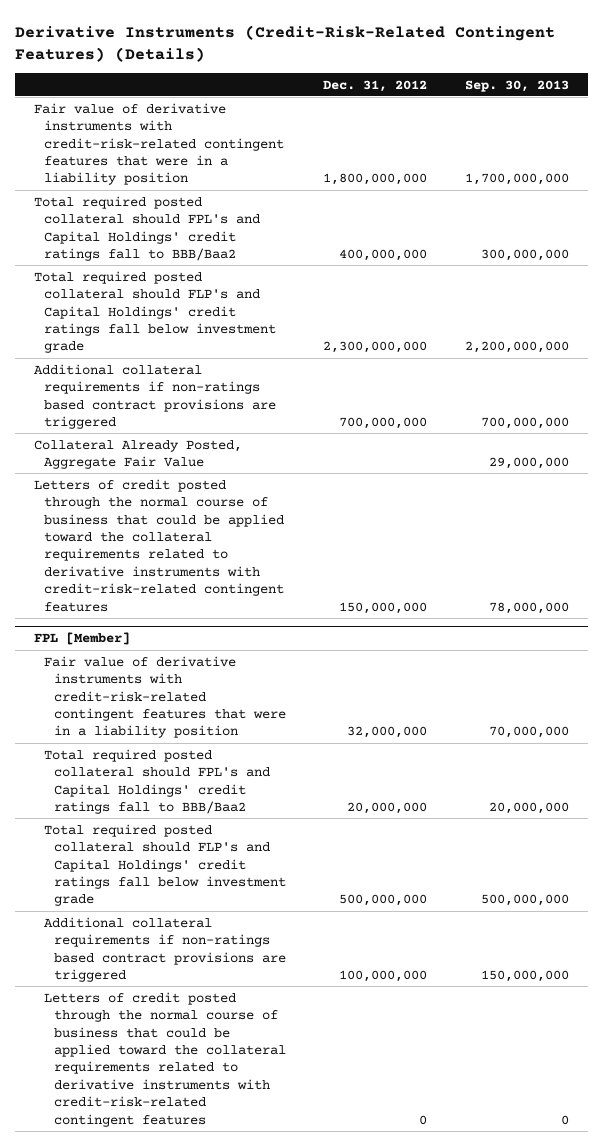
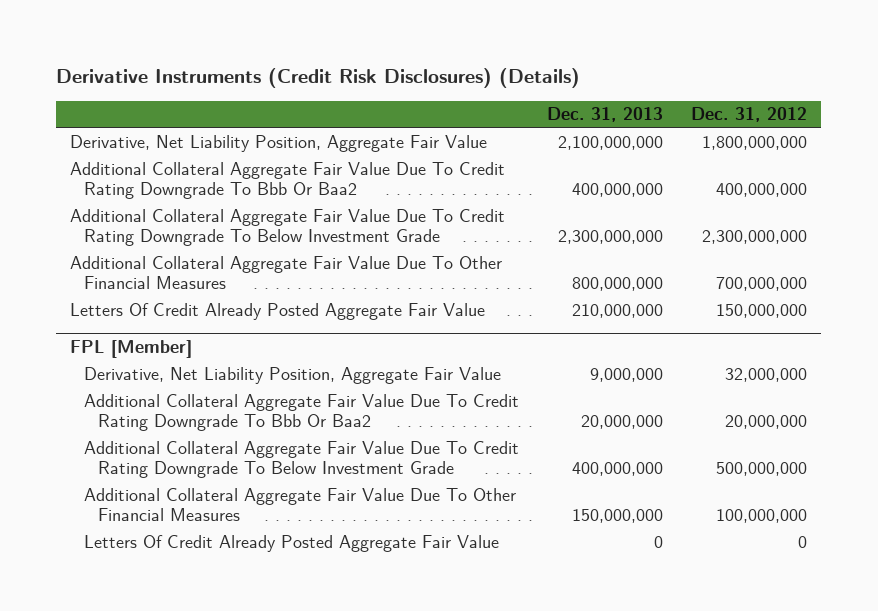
- Derivative Instruments (Credit-Risk-Related Contingent Features) (Details)
+ Derivative Instruments (Credit Risk Disclosures) (Details)
- | Dec. 31, 2012 | Sep. 30, 2013
+ | Dec. 31, 2013 | Dec. 31, 2012
- Fair value of derivative instruments with credit-risk-related contingent features that were in a liability position | 1,800,000,000 | 1,700,000,000
- Total required posted collateral should FPL's and Capital Holdings' credit ratings fall to BBB/Baa2 | 400,000,000 | 300,000,000
- Total required posted collateral should FLP's and Capital Holdings' credit ratings fall below investment grade | 2,300,000,000 | 2,200,000,000
- Additional collateral requirements if non-ratings based contract provisions are triggered | 700,000,000 | 700,000,000
- Collateral Already Posted, Aggregate Fair Value | | 29,000,000
- Letters of credit posted through the normal course of business that could be applied toward the collateral requirements related to derivative instruments with credit-risk-related contingent features | 150,000,000 | 78,000,000
+ Derivative, Net Liability Position, Aggregate Fair Value | 2,100,000,000 | 1,800,000,000
+ Additional Collateral Aggregate Fair Value Due To Credit Rating Downgrade To Bbb Or Baa2 | 400,000,000 | 400,000,000
+ Additional Collateral Aggregate Fair Value Due To Credit Rating Downgrade To Below Investment Grade | 2,300,000,000 | 2,300,000,000
+ Additional Collateral Aggregate Fair Value Due To Other Financial Measures | 800,000,000 | 700,000,000
+ Letters Of Credit Already Posted Aggregate Fair Value | 210,000,000 | 150,000,000
@ FPL [Member]
- Fair value of derivative instruments with credit-risk-related contingent features that were in a liability position | 32,000,000 | 70,000,000
- Total required posted collateral should FPL's and Capital Holdings' credit ratings fall to BBB/Baa2 | 20,000,000 | 20,000,000
- Total required posted collateral should FLP's and Capital Holdings' credit ratings fall below investment grade | 500,000,000 | 500,000,000
- Additional collateral requirements if non-ratings based contract provisions are triggered | 100,000,000 | 150,000,000
- Letters of credit posted through the normal course of business that could be applied toward the collateral requirements related to derivative instruments with credit-risk-related contingent features | 0 | 0
+ Derivative, Net Liability Position, Aggregate Fair Value | 9,000,000 | 32,000,000
+ Additional Collateral Aggregate Fair Value Due To Credit Rating Downgrade To Bbb Or Baa2 | 20,000,000 | 20,000,000
+ Additional Collateral Aggregate Fair Value Due To Credit Rating Downgrade To Below Investment Grade | 400,000,000 | 500,000,000
+ Additional Collateral Aggregate Fair Value Due To Other Financial Measures | 150,000,000 | 100,000,000
+ Letters Of Credit Already Posted Aggregate Fair Value | 0 | 0

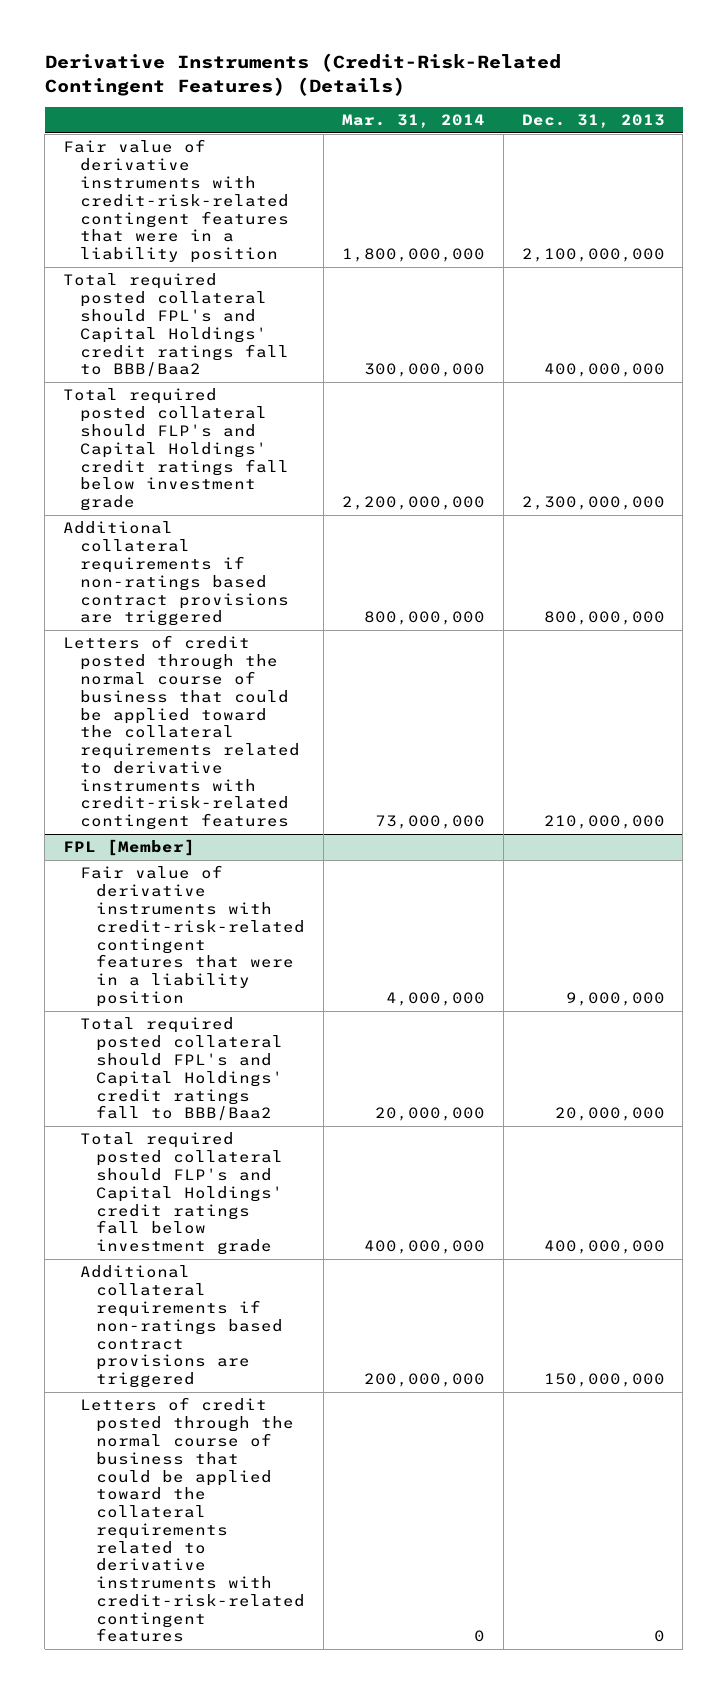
- Derivative Instruments (Credit Risk Disclosures) (Details)
+ Derivative Instruments (Credit-Risk-Related Contingent Features) (Details)
- | Dec. 31, 2013 | Dec. 31, 2012
+ | Mar. 31, 2014 | Dec. 31, 2013
- Derivative, Net Liability Position, Aggregate Fair Value | 2,100,000,000 | 1,800,000,000
- Additional Collateral Aggregate Fair Value Due To Credit Rating Downgrade To Bbb Or Baa2 | 400,000,000 | 400,000,000
- Additional Collateral Aggregate Fair Value Due To Credit Rating Downgrade To Below Investment Grade | 2,300,000,000 | 2,300,000,000
- Additional Collateral Aggregate Fair Value Due To Other Financial Measures | 800,000,000 | 700,000,000
- Letters Of Credit Already Posted Aggregate Fair Value | 210,000,000 | 150,000,000
+ Fair value of derivative instruments with credit-risk-related contingent features that were in a liability position | 1,800,000,000 | 2,100,000,000
+ Total required posted collateral should FPL's and Capital Holdings' credit ratings fall to BBB/Baa2 | 300,000,000 | 400,000,000
+ Total required posted collateral should FLP's and Capital Holdings' credit ratings fall below investment grade | 2,200,000,000 | 2,300,000,000
+ Additional collateral requirements if non-ratings based contract provisions are triggered | 800,000,000 | 800,000,000
+ Letters of credit posted through the normal course of business that could be applied toward the collateral requirements related to derivative instruments with credit-risk-related contingent features | 73,000,000 | 210,000,000
@ FPL [Member]
- Derivative, Net Liability Position, Aggregate Fair Value | 9,000,000 | 32,000,000
- Additional Collateral Aggregate Fair Value Due To Credit Rating Downgrade To Bbb Or Baa2 | 20,000,000 | 20,000,000
- Additional Collateral Aggregate Fair Value Due To Credit Rating Downgrade To Below Investment Grade | 400,000,000 | 500,000,000
- Additional Collateral Aggregate Fair Value Due To Other Financial Measures | 150,000,000 | 100,000,000
- Letters Of Credit Already Posted Aggregate Fair Value | 0 | 0
+ Fair value of derivative instruments with credit-risk-related contingent features that were in a liability position | 4,000,000 | 9,000,000
+ Total required posted collateral should FPL's and Capital Holdings' credit ratings fall to BBB/Baa2 | 20,000,000 | 20,000,000
+ Total required posted collateral should FLP's and Capital Holdings' credit ratings fall below investment grade | 400,000,000 | 400,000,000
+ Additional collateral requirements if non-ratings based contract provisions are triggered | 200,000,000 | 150,000,000
+ Letters of credit posted through the normal course of business that could be applied toward the collateral requirements related to derivative instruments with credit-risk-related contingent features | 0 | 0

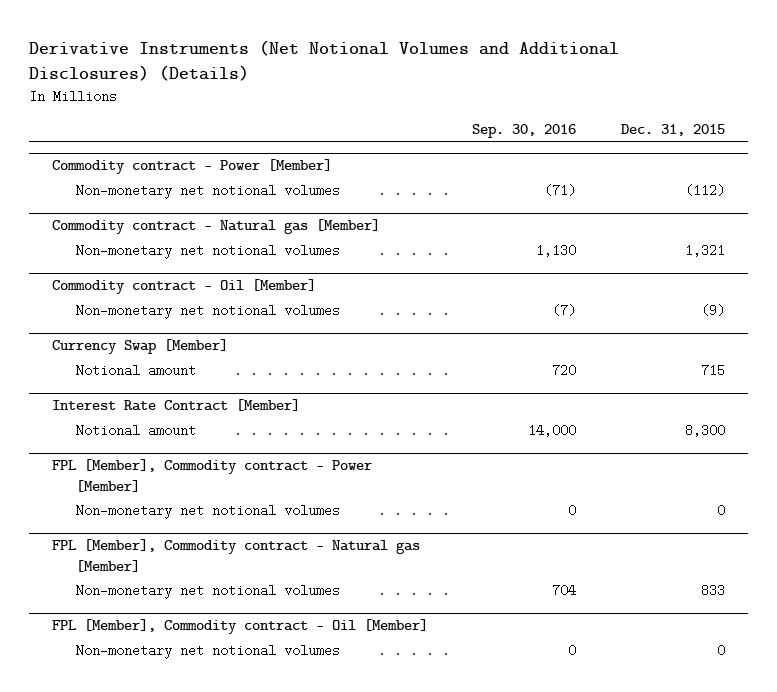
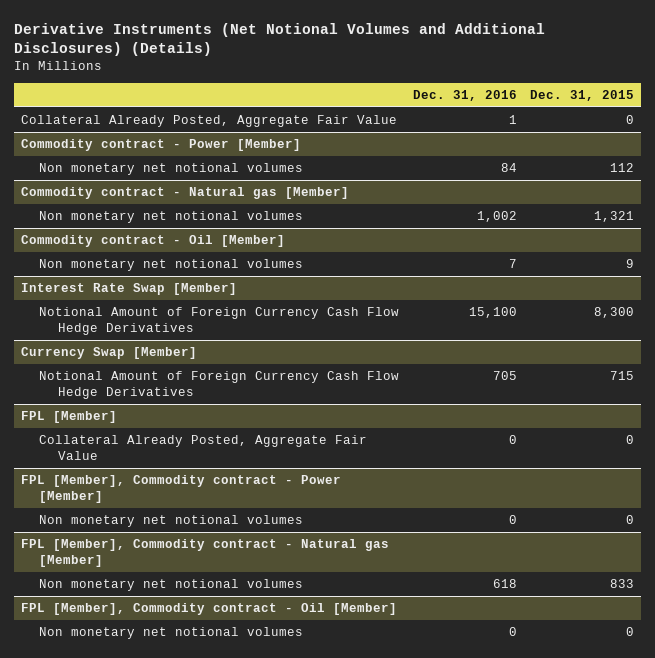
- | Sep. 30, 2016 | Dec. 31, 2015
+ | Dec. 31, 2016 | Dec. 31, 2015
+ Collateral Already Posted, Aggregate Fair Value | 1 | 0
@ Commodity contract - Power [Member]
- Non-monetary net notional volumes | (71) | (112)
+ Non monetary net notional volumes | 84 | 112
@ Commodity contract - Natural gas [Member]
- Non-monetary net notional volumes | 1,130 | 1,321
+ Non monetary net notional volumes | 1,002 | 1,321
@ Commodity contract - Oil [Member]
- Non-monetary net notional volumes | (7) | (9)
+ Non monetary net notional volumes | 7 | 9
+ Interest Rate Swap [Member]
+ Notional Amount of Foreign Currency Cash Flow Hedge Derivatives | 15,100 | 8,300
@ Currency Swap [Member]
- Notional amount | 720 | 715
- Interest Rate Contract [Member]
- Notional amount | 14,000 | 8,300
@ Currency Swap [Member]
+ Notional Amount of Foreign Currency Cash Flow Hedge Derivatives | 705 | 715
+ FPL [Member]
+ Collateral Already Posted, Aggregate Fair Value | 0 | 0
@ FPL [Member], Commodity contract - Power [Member]
- Non-monetary net notional volumes | 0 | 0
+ Non monetary net notional volumes | 0 | 0
@ FPL [Member], Commodity contract - Natural gas [Member]
- Non-monetary net notional volumes | 704 | 833
+ Non monetary net notional volumes | 618 | 833
@ FPL [Member], Commodity contract - Oil [Member]
- Non-monetary net notional volumes | 0 | 0
+ Non monetary net notional volumes | 0 | 0

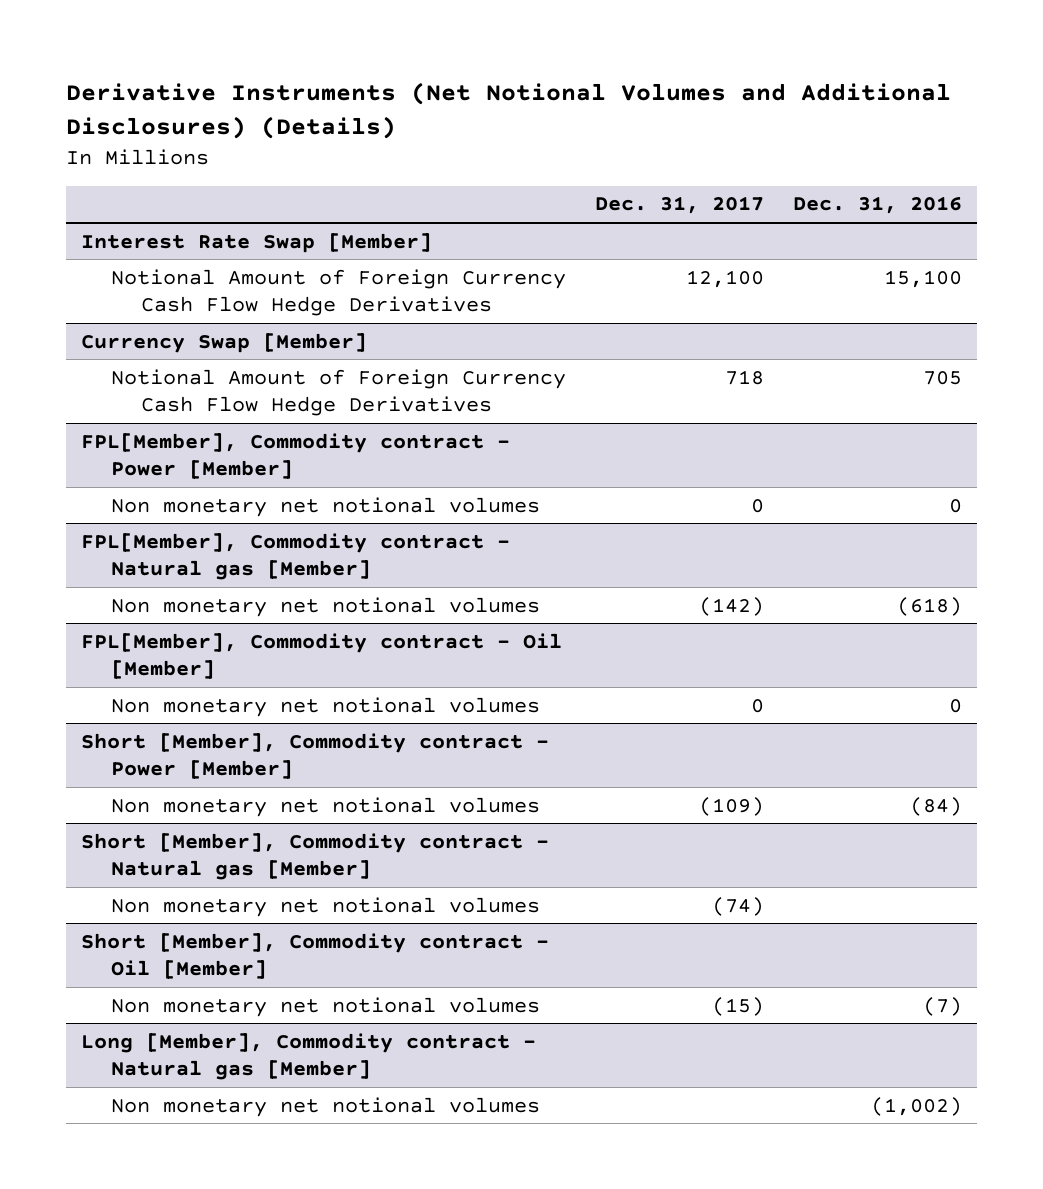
- | Dec. 31, 2016 | Dec. 31, 2015
+ | Dec. 31, 2017 | Dec. 31, 2016
- Collateral Already Posted, Aggregate Fair Value | 1 | 0
- Commodity contract - Power [Member]
- Non monetary net notional volumes | 84 | 112
- Commodity contract - Natural gas [Member]
- Non monetary net notional volumes | 1,002 | 1,321
- Commodity contract - Oil [Member]
- Non monetary net notional volumes | 7 | 9
- FPL [Member]
- Collateral Already Posted, Aggregate Fair Value | 0 | 0
- FPL [Member], Commodity contract - Power [Member]
+ FPL[Member], Commodity contract - Power [Member]
- FPL [Member], Commodity contract - Natural gas [Member]
- Non monetary net notional volumes | 618 | 833
- FPL [Member], Commodity contract - Oil [Member]
+ FPL[Member], Commodity contract - Natural gas [Member]
+ Non monetary net notional volumes | (142) | (618)
+ FPL[Member], Commodity contract - Oil [Member]
+ Short [Member], Commodity contract - Power [Member]
+ Non monetary net notional volumes | (109) | (84)
+ Short [Member], Commodity contract - Natural gas [Member]
+ Non monetary net notional volumes | (74) |
+ Short [Member], Commodity contract - Oil [Member]
+ Non monetary net notional volumes | (15) | (7)
+ Long [Member], Commodity contract - Natural gas [Member]
+ Non monetary net notional volumes | | (1,002)

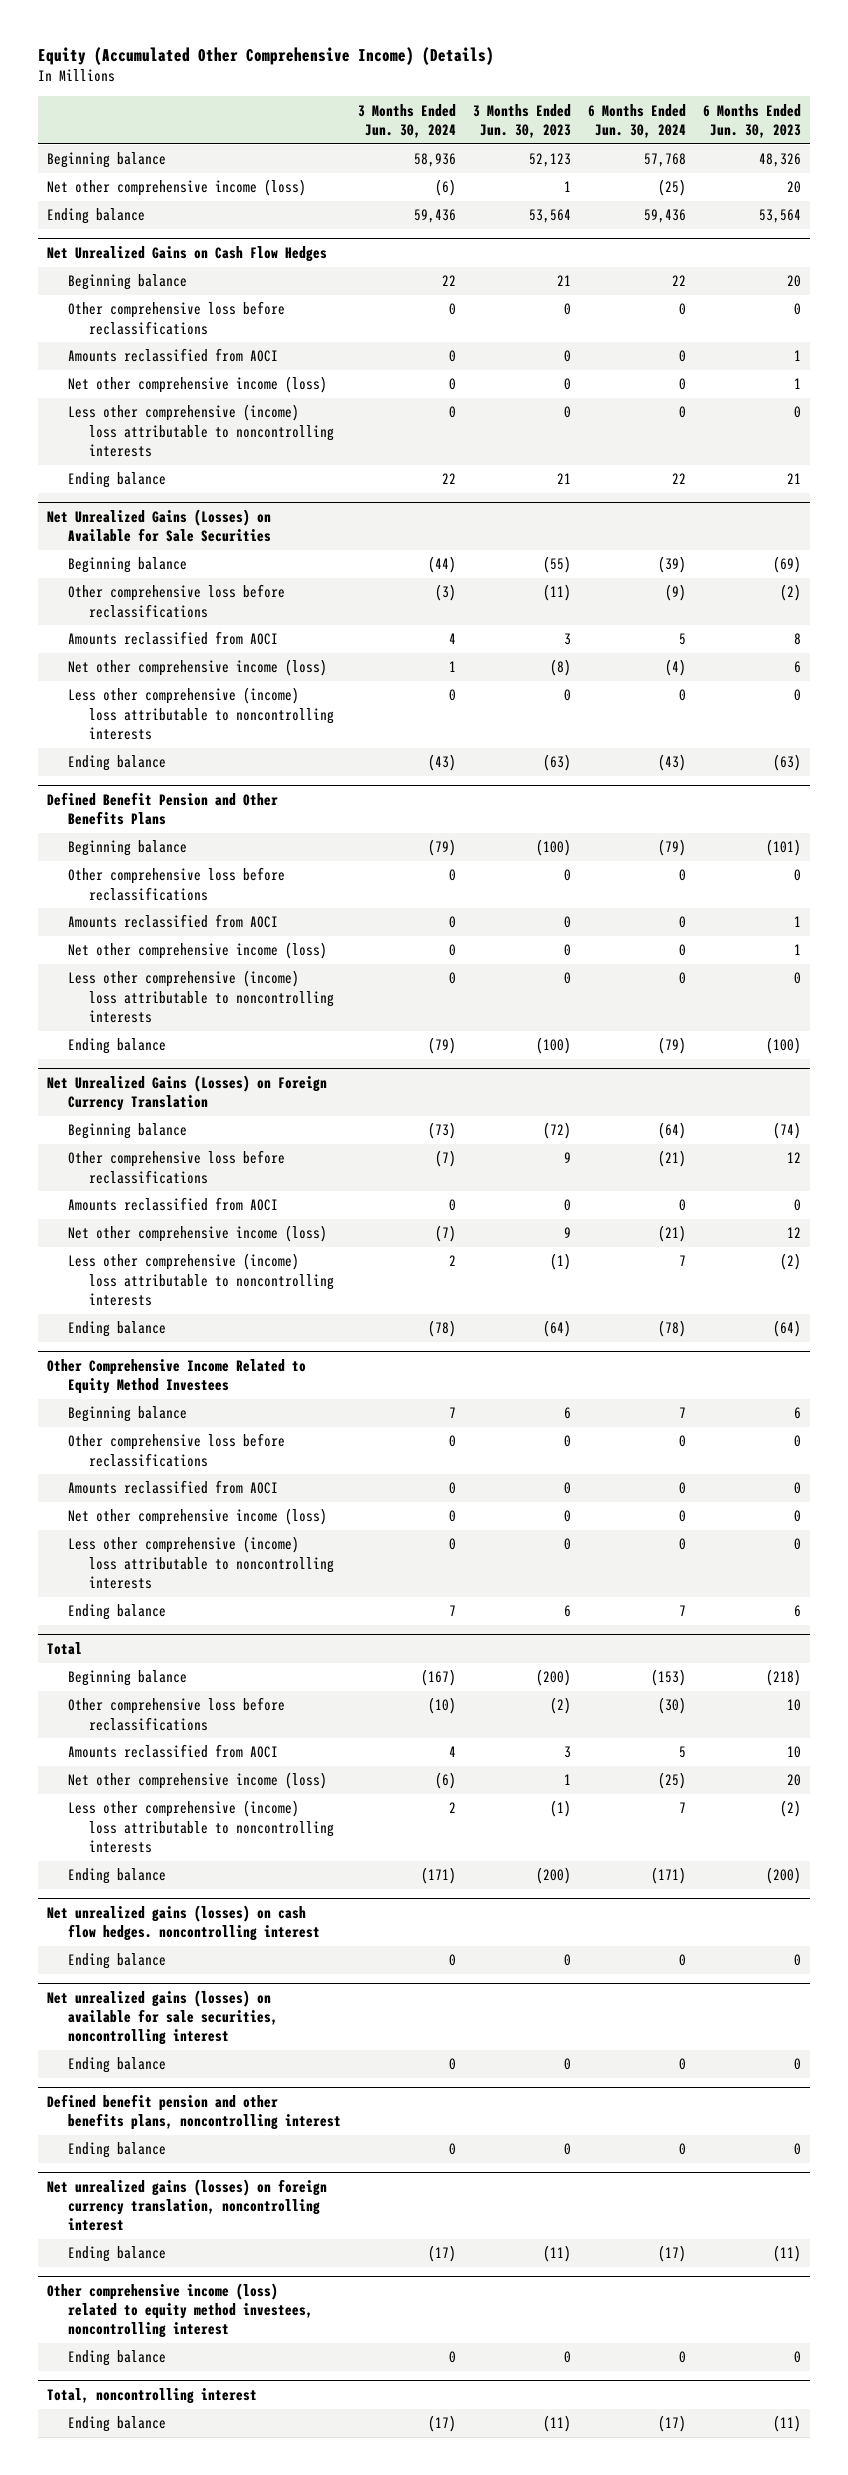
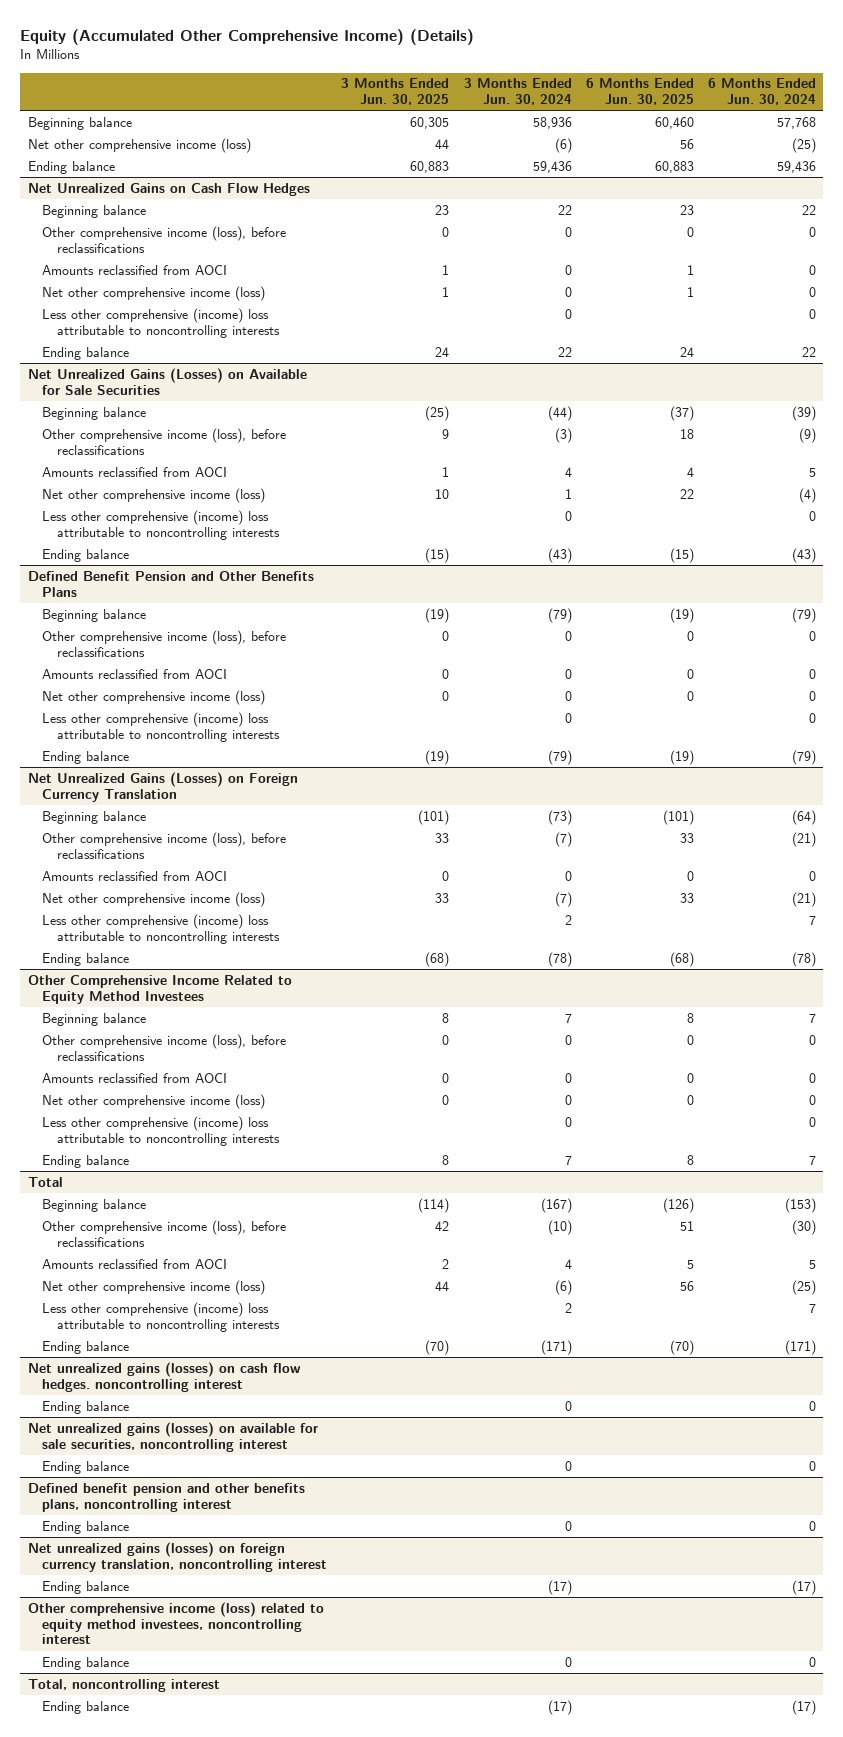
- | 3 Months Ended Jun. 30, 2024 | 3 Months Ended Jun. 30, 2023 | 6 Months Ended Jun. 30, 2024 | 6 Months Ended Jun. 30, 2023
+ | 3 Months Ended Jun. 30, 2025 | 3 Months Ended Jun. 30, 2024 | 6 Months Ended Jun. 30, 2025 | 6 Months Ended Jun. 30, 2024
@ Net Unrealized Gains on Cash Flow Hedges
- Other comprehensive loss before reclassifications | 0 | 0 | 0 | 0
+ Other comprehensive income (loss), before reclassifications | 0 | 0 | 0 | 0
@ Net Unrealized Gains (Losses) on Available for Sale Securities
- Other comprehensive loss before reclassifications | (3) | (11) | (9) | (2)
+ Other comprehensive income (loss), before reclassifications | 9 | (3) | 18 | (9)
@ Defined Benefit Pension and Other Benefits Plans
- Other comprehensive loss before reclassifications | 0 | 0 | 0 | 0
+ Other comprehensive income (loss), before reclassifications | 0 | 0 | 0 | 0
@ Net Unrealized Gains (Losses) on Foreign Currency Translation
- Other comprehensive loss before reclassifications | (7) | 9 | (21) | 12
+ Other comprehensive income (loss), before reclassifications | 33 | (7) | 33 | (21)
@ Other Comprehensive Income Related to Equity Method Investees
- Other comprehensive loss before reclassifications | 0 | 0 | 0 | 0
+ Other comprehensive income (loss), before reclassifications | 0 | 0 | 0 | 0
@ Total
- Other comprehensive loss before reclassifications | (10) | (2) | (30) | 10
+ Other comprehensive income (loss), before reclassifications | 42 | (10) | 51 | (30)

